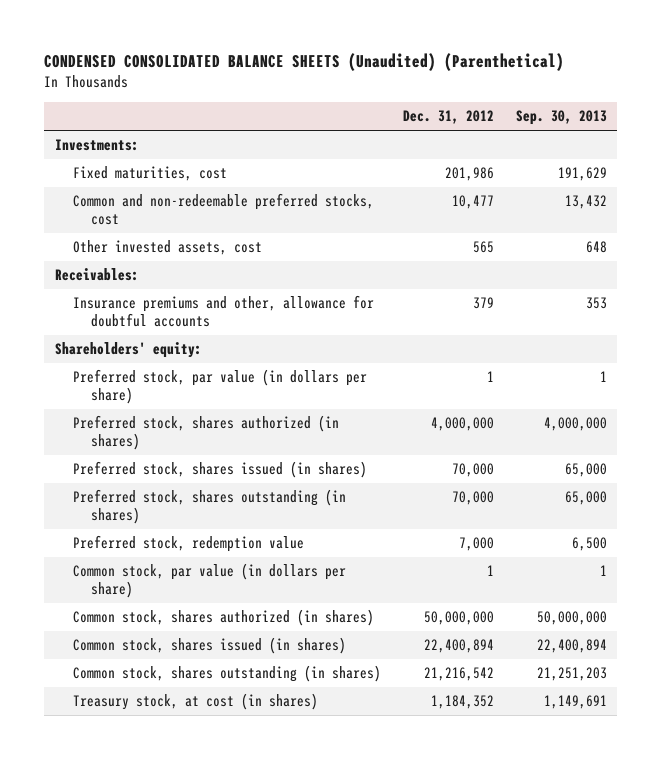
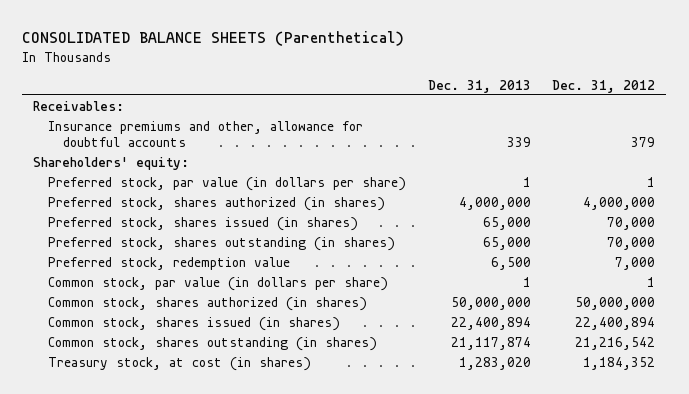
- CONDENSED CONSOLIDATED BALANCE SHEETS (Unaudited) (Parenthetical)
+ CONSOLIDATED BALANCE SHEETS (Parenthetical)
- | Dec. 31, 2012 | Sep. 30, 2013
+ | Dec. 31, 2013 | Dec. 31, 2012
- Investments:
- Fixed maturities, cost | 201,986 | 191,629
- Common and non-redeemable preferred stocks, cost | 10,477 | 13,432
- Other invested assets, cost | 565 | 648

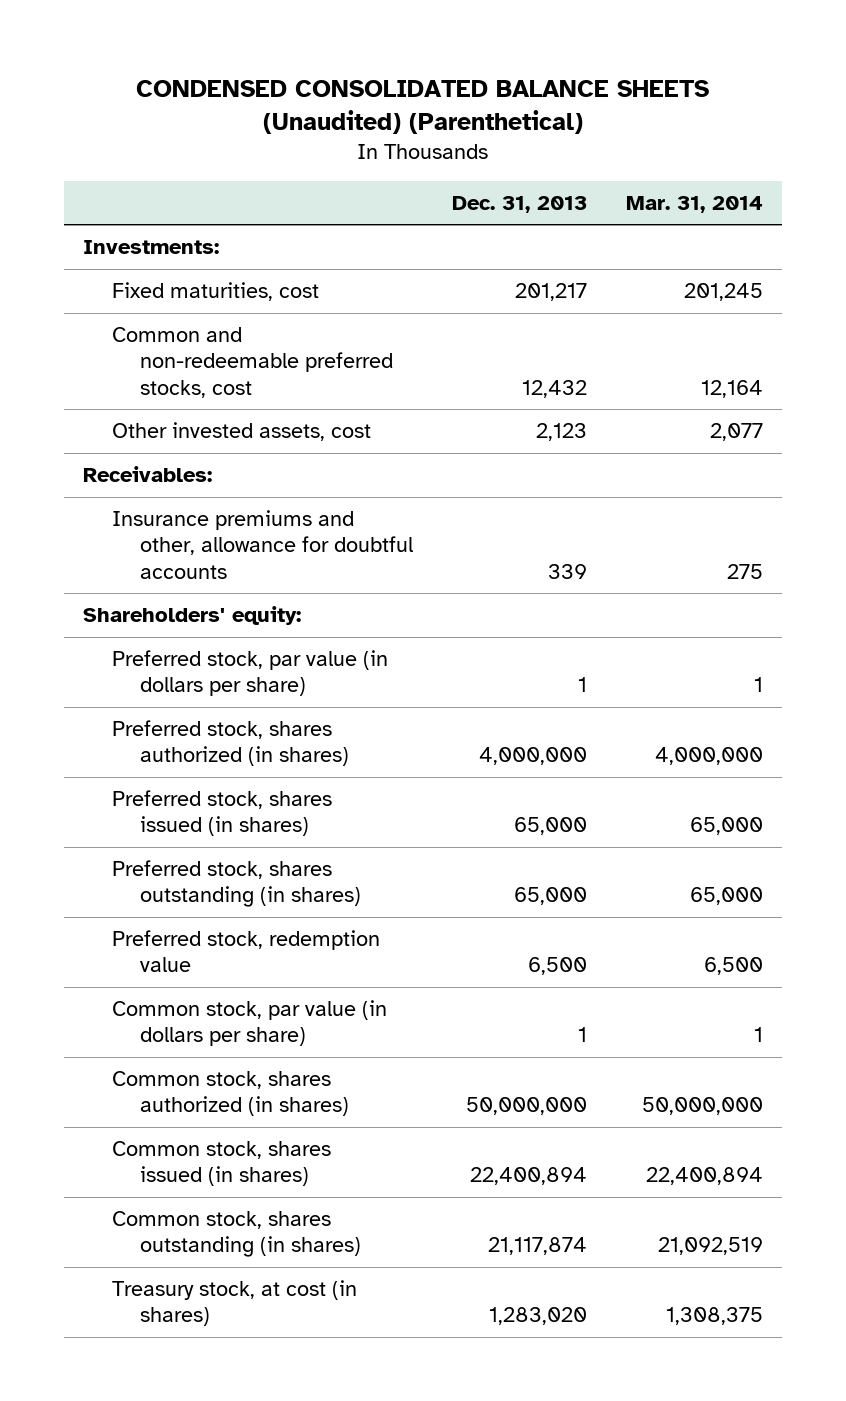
- CONSOLIDATED BALANCE SHEETS (Parenthetical)
+ CONDENSED CONSOLIDATED BALANCE SHEETS (Unaudited) (Parenthetical)
- | Dec. 31, 2013 | Dec. 31, 2012
+ | Dec. 31, 2013 | Mar. 31, 2014
+ Investments:
+ Fixed maturities, cost | 201,217 | 201,245
+ Common and non-redeemable preferred stocks, cost | 12,432 | 12,164
+ Other invested assets, cost | 2,123 | 2,077

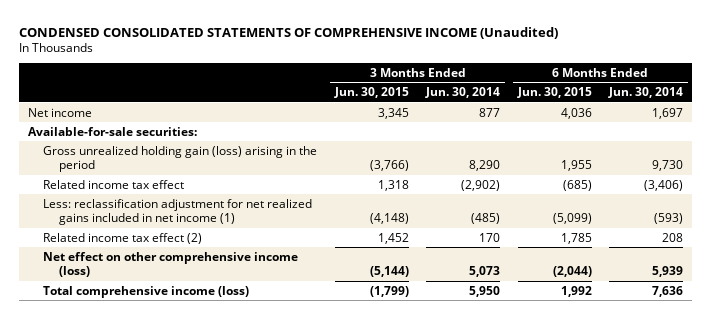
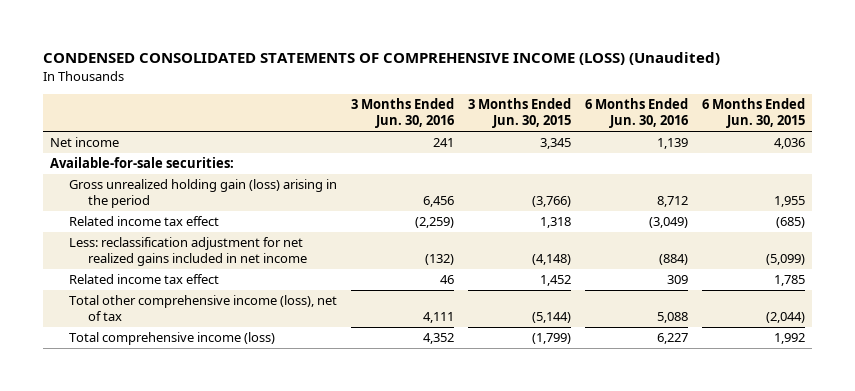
- CONDENSED CONSOLIDATED STATEMENTS OF COMPREHENSIVE INCOME (Unaudited)
+ CONDENSED CONSOLIDATED STATEMENTS OF COMPREHENSIVE INCOME (LOSS) (Unaudited)
- | 3 Months Ended Jun. 30, 2015 | 3 Months Ended Jun. 30, 2014 | 6 Months Ended Jun. 30, 2015 | 6 Months Ended Jun. 30, 2014
+ | 3 Months Ended Jun. 30, 2016 | 3 Months Ended Jun. 30, 2015 | 6 Months Ended Jun. 30, 2016 | 6 Months Ended Jun. 30, 2015
- Less: reclassification adjustment for net realized gains included in net income (1) | (4,148) | (485) | (5,099) | (593)
- Related income tax effect (2) | 1,452 | 170 | 1,785 | 208
- Net effect on other comprehensive income (loss) | (5,144) | 5,073 | (2,044) | 5,939
+ Less: reclassification adjustment for net realized gains included in net income | (132) | (4,148) | (884) | (5,099)
+ Related income tax effect | 46 | 1,452 | 309 | 1,785
+ Total other comprehensive income (loss), net of tax | 4,111 | (5,144) | 5,088 | (2,044)

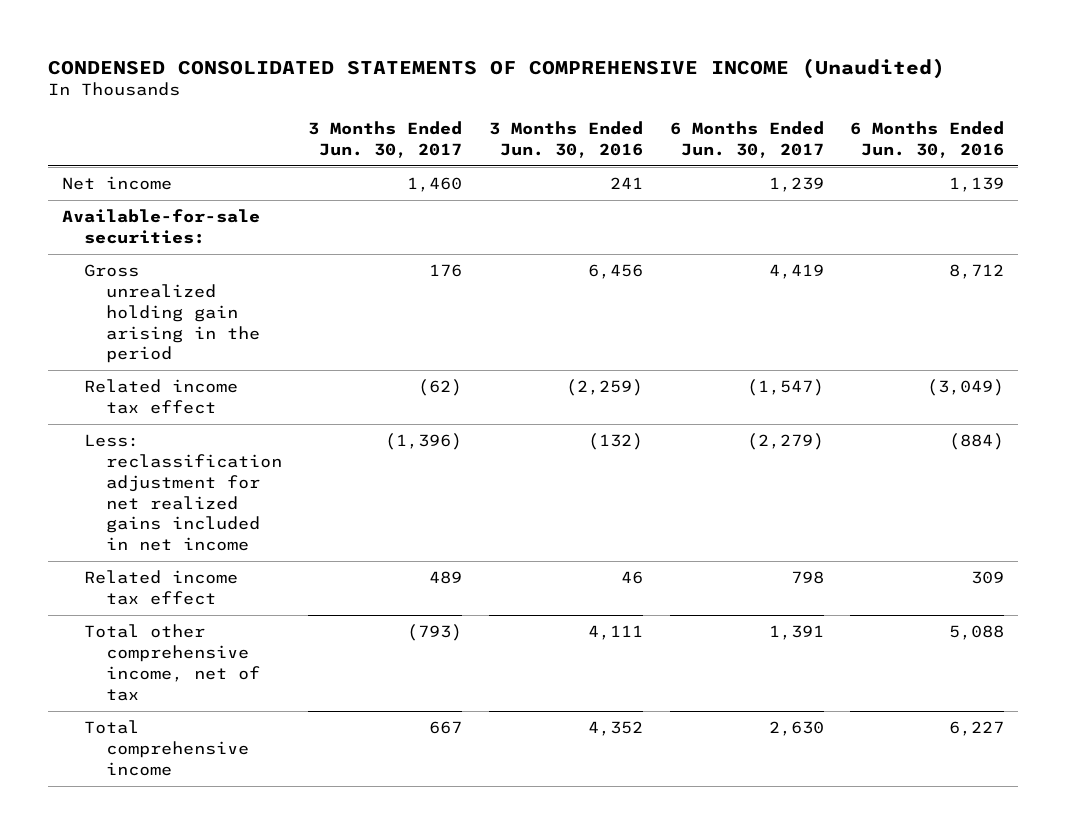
- CONDENSED CONSOLIDATED STATEMENTS OF COMPREHENSIVE INCOME (LOSS) (Unaudited)
+ CONDENSED CONSOLIDATED STATEMENTS OF COMPREHENSIVE INCOME (Unaudited)
- | 3 Months Ended Jun. 30, 2016 | 3 Months Ended Jun. 30, 2015 | 6 Months Ended Jun. 30, 2016 | 6 Months Ended Jun. 30, 2015
+ | 3 Months Ended Jun. 30, 2017 | 3 Months Ended Jun. 30, 2016 | 6 Months Ended Jun. 30, 2017 | 6 Months Ended Jun. 30, 2016
- Gross unrealized holding gain (loss) arising in the period | 6,456 | (3,766) | 8,712 | 1,955
+ Gross unrealized holding gain arising in the period | 176 | 6,456 | 4,419 | 8,712
- Total other comprehensive income (loss), net of tax | 4,111 | (5,144) | 5,088 | (2,044)
- Total comprehensive income (loss) | 4,352 | (1,799) | 6,227 | 1,992
+ Total other comprehensive income, net of tax | (793) | 4,111 | 1,391 | 5,088
+ Total comprehensive income | 667 | 4,352 | 2,630 | 6,227

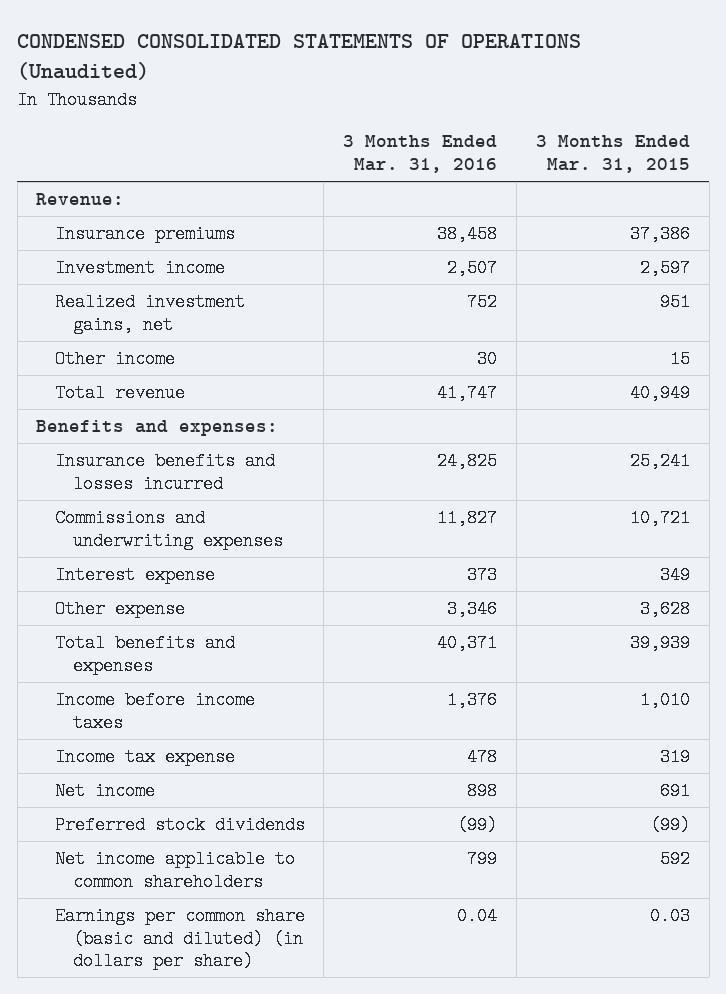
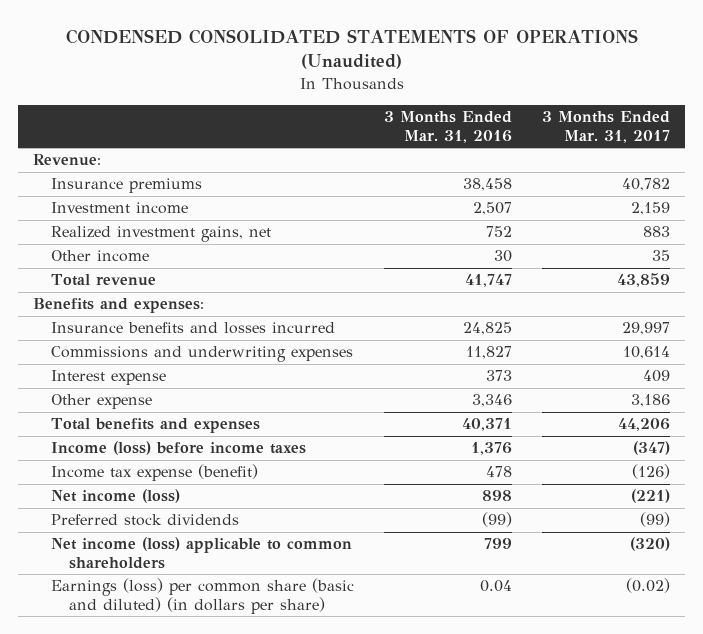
- | 3 Months Ended Mar. 31, 2016 | 3 Months Ended Mar. 31, 2015
+ | 3 Months Ended Mar. 31, 2016 | 3 Months Ended Mar. 31, 2017
- Income before income taxes | 1,376 | 1,010
- Income tax expense | 478 | 319
- Net income | 898 | 691
+ Income (loss) before income taxes | 1,376 | (347)
+ Income tax expense (benefit) | 478 | (126)
+ Net income (loss) | 898 | (221)
- Net income applicable to common shareholders | 799 | 592
- Earnings per common share (basic and diluted) (in dollars per share) | 0.04 | 0.03
+ Net income (loss) applicable to common shareholders | 799 | (320)
+ Earnings (loss) per common share (basic and diluted) (in dollars per share) | 0.04 | (0.02)

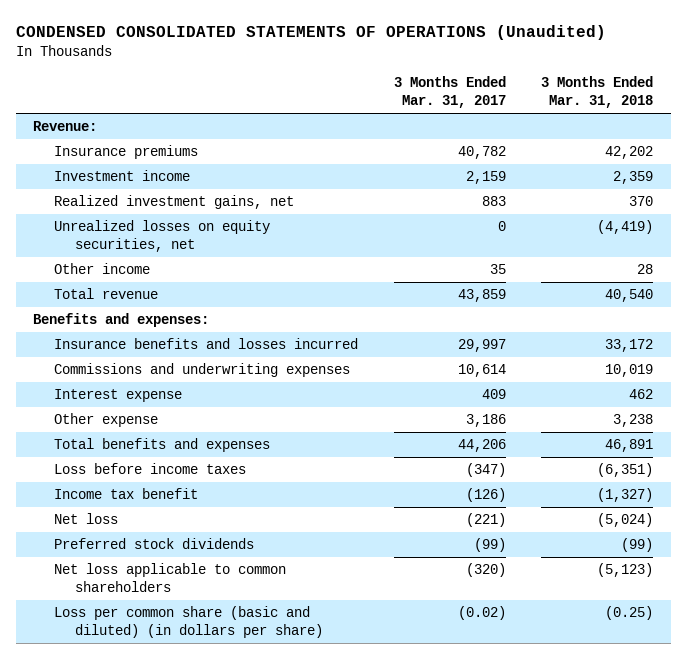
- | 3 Months Ended Mar. 31, 2016 | 3 Months Ended Mar. 31, 2017
+ | 3 Months Ended Mar. 31, 2017 | 3 Months Ended Mar. 31, 2018
+ Unrealized losses on equity securities, net | 0 | (4,419)
- Income (loss) before income taxes | 1,376 | (347)
- Income tax expense (benefit) | 478 | (126)
- Net income (loss) | 898 | (221)
+ Loss before income taxes | (347) | (6,351)
+ Income tax benefit | (126) | (1,327)
+ Net loss | (221) | (5,024)
- Net income (loss) applicable to common shareholders | 799 | (320)
- Earnings (loss) per common share (basic and diluted) (in dollars per share) | 0.04 | (0.02)
+ Net loss applicable to common shareholders | (320) | (5,123)
+ Loss per common share (basic and diluted) (in dollars per share) | (0.02) | (0.25)

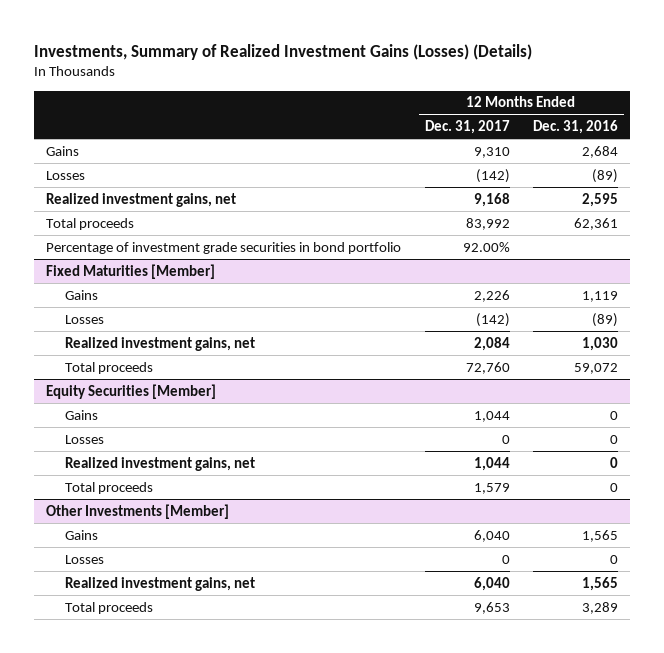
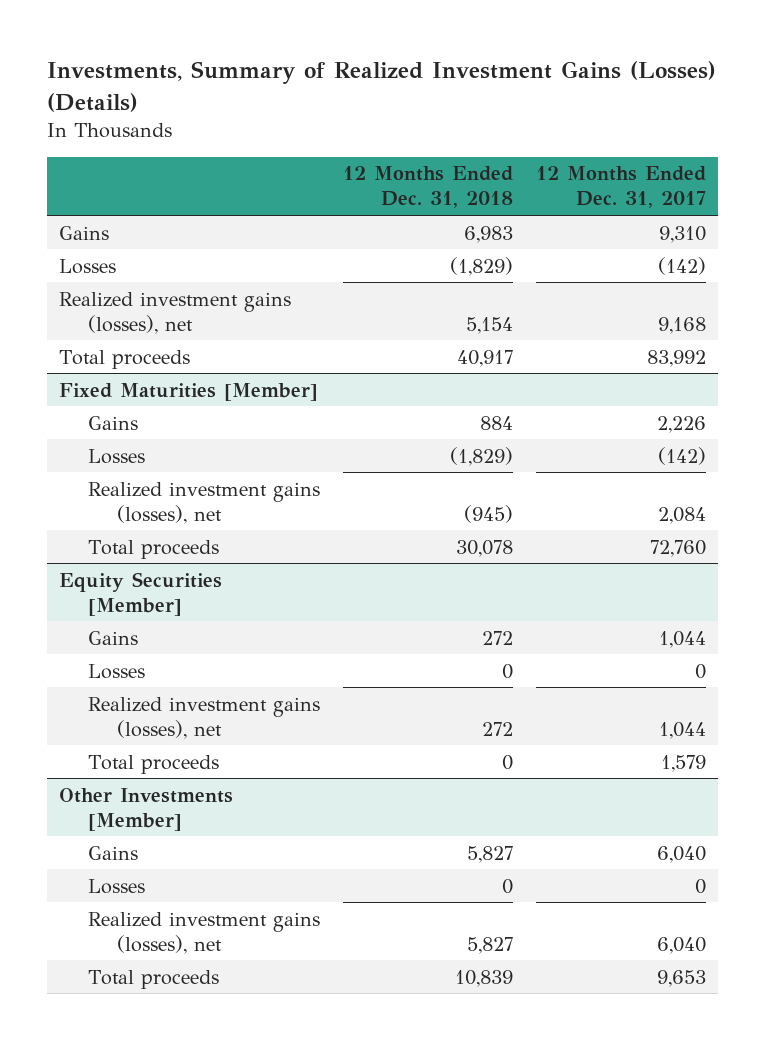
- | 12 Months Ended Dec. 31, 2017 | 12 Months Ended Dec. 31, 2016
+ | 12 Months Ended Dec. 31, 2018 | 12 Months Ended Dec. 31, 2017
- Realized investment gains, net | 9,168 | 2,595
+ Realized investment gains (losses), net | 5,154 | 9,168
- Percentage of investment grade securities in bond portfolio | 92.00% |
@ Fixed Maturities [Member]
- Realized investment gains, net | 2,084 | 1,030
+ Realized investment gains (losses), net | (945) | 2,084
@ Equity Securities [Member]
- Realized investment gains, net | 1,044 | 0
+ Realized investment gains (losses), net | 272 | 1,044
@ Other Investments [Member]
- Realized investment gains, net | 6,040 | 1,565
+ Realized investment gains (losses), net | 5,827 | 6,040

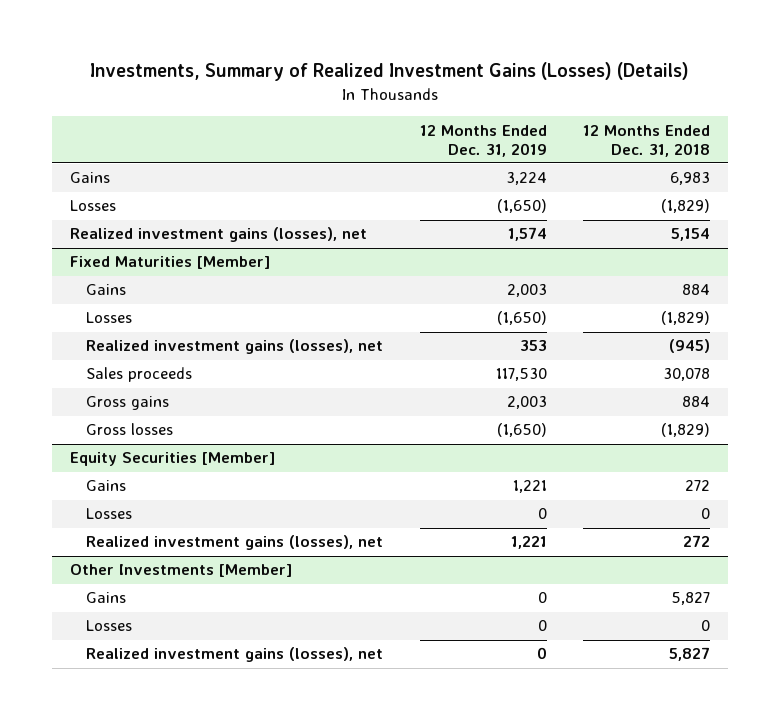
- | 12 Months Ended Dec. 31, 2018 | 12 Months Ended Dec. 31, 2017
+ | 12 Months Ended Dec. 31, 2019 | 12 Months Ended Dec. 31, 2018
- Total proceeds | 40,917 | 83,992
@ Fixed Maturities [Member]
- Total proceeds | 30,078 | 72,760
+ Sales proceeds | 117,530 | 30,078
+ Gross gains | 2,003 | 884
+ Gross losses | (1,650) | (1,829)
@ Equity Securities [Member]
- Total proceeds | 0 | 1,579
@ Other Investments [Member]
- Total proceeds | 10,839 | 9,653

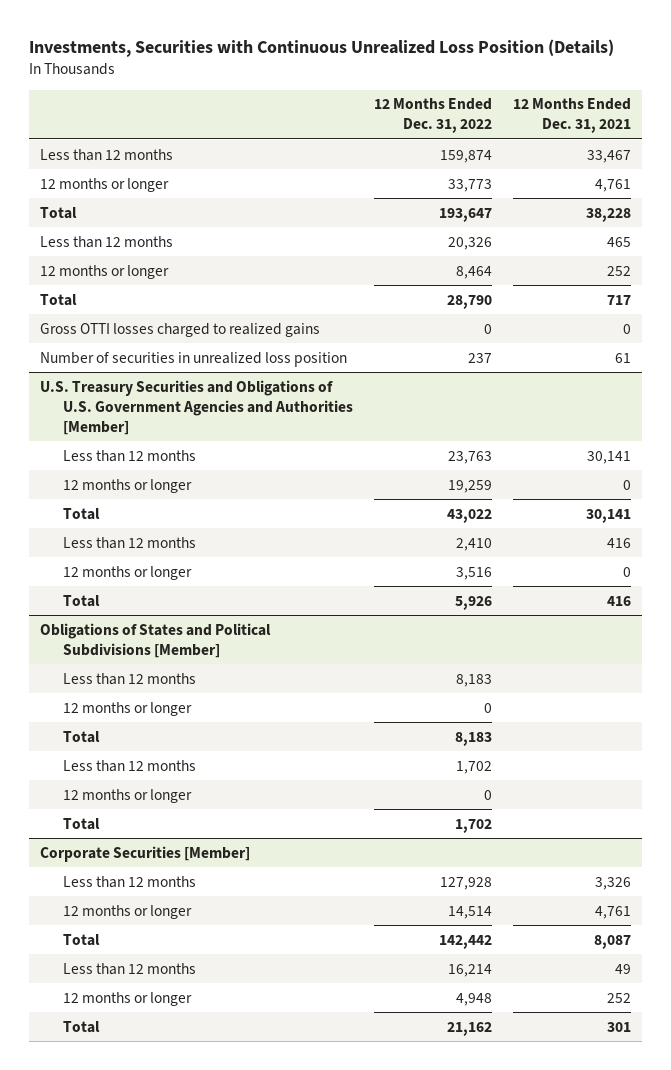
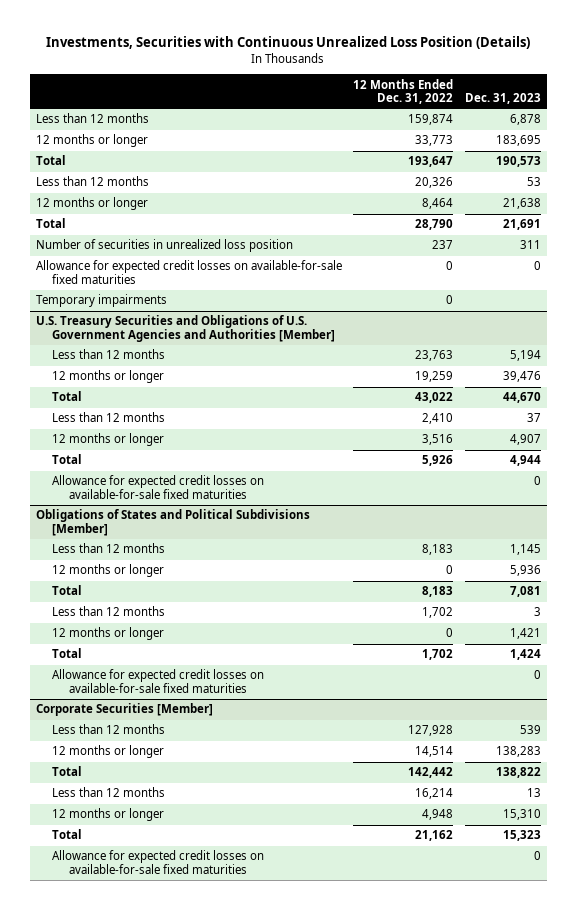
- | 12 Months Ended Dec. 31, 2022 | 12 Months Ended Dec. 31, 2021
+ | 12 Months Ended Dec. 31, 2022 | Dec. 31, 2023
- Gross OTTI losses charged to realized gains | 0 | 0
+ Allowance for expected credit losses on available-for-sale fixed maturities | 0 | 0
+ Temporary impairments | 0 |
@ U.S. Treasury Securities and Obligations of U.S. Government Agencies and Authorities [Member]
+ Allowance for expected credit losses on available-for-sale fixed maturities | | 0
@ Obligations of States and Political Subdivisions [Member]
+ Allowance for expected credit losses on available-for-sale fixed maturities | | 0
@ Corporate Securities [Member]
+ Allowance for expected credit losses on available-for-sale fixed maturities | | 0

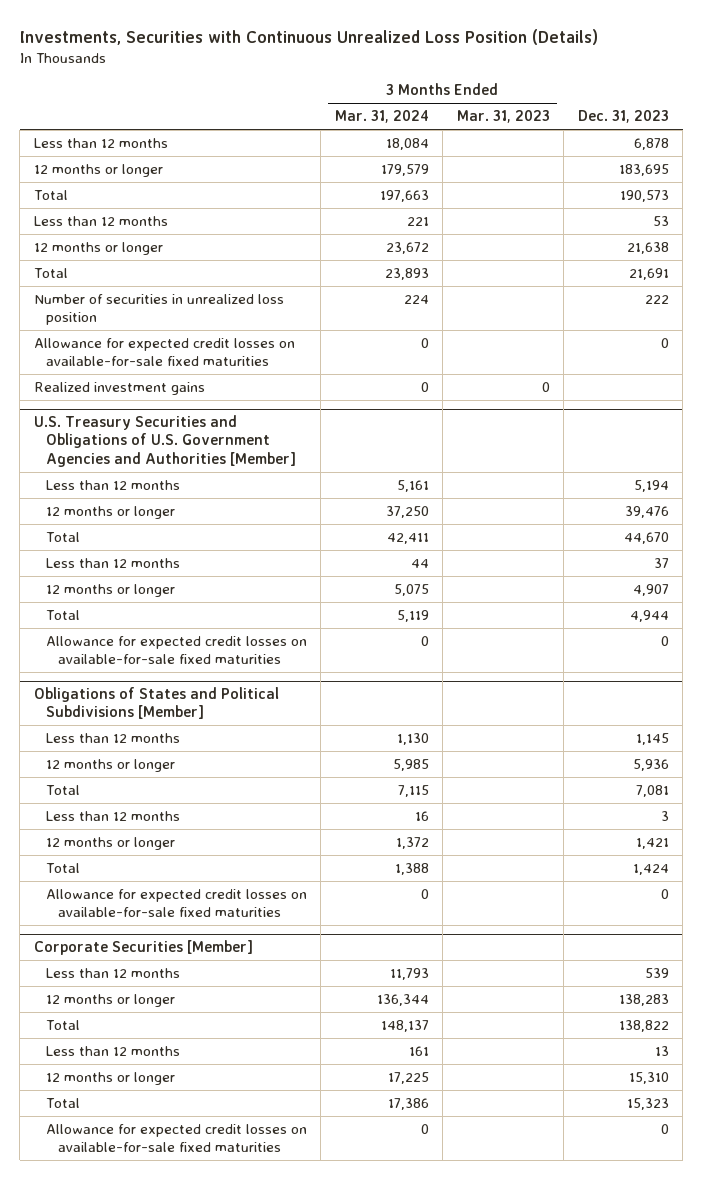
- | 12 Months Ended Dec. 31, 2022 | Dec. 31, 2023
+ | 3 Months Ended Mar. 31, 2024 | 3 Months Ended Mar. 31, 2023 | Dec. 31, 2023
- Number of securities in unrealized loss position | 237 | 311
+ Number of securities in unrealized loss position | 224 | | 222
- Temporary impairments | 0 |
+ Realized investment gains | 0 | 0 |

